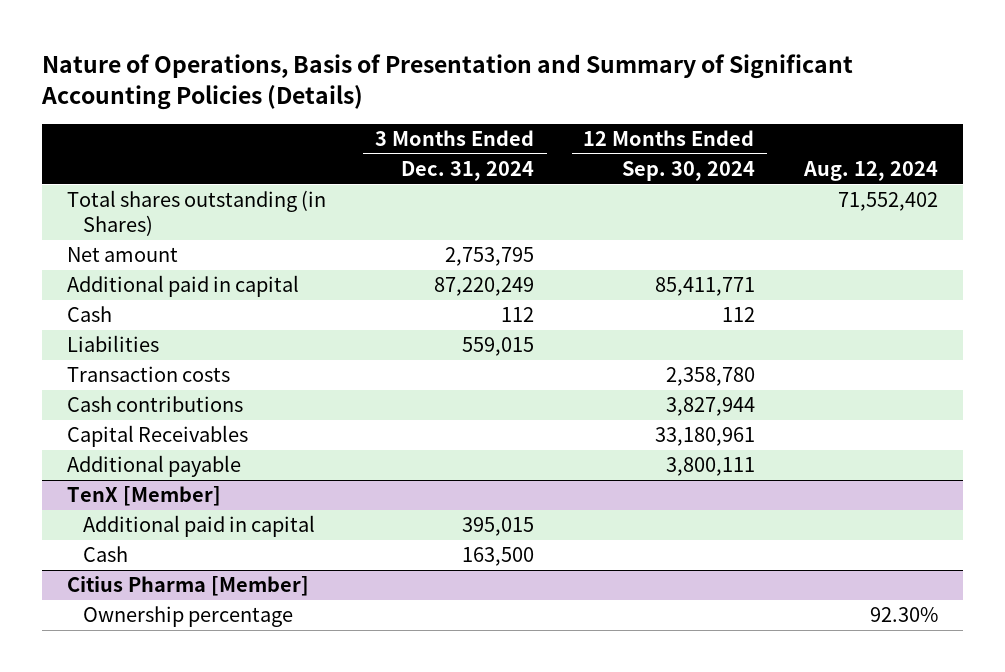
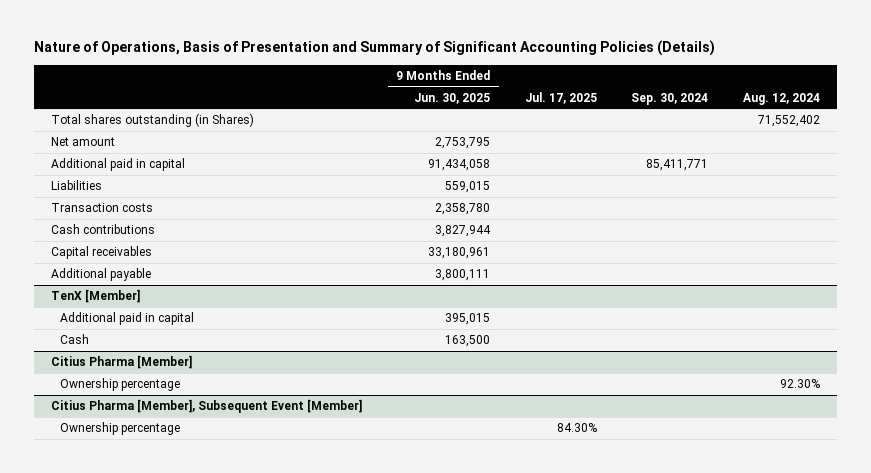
- | 3 Months Ended Dec. 31, 2024 | 12 Months Ended Sep. 30, 2024 | Aug. 12, 2024
+ | 9 Months Ended Jun. 30, 2025 | Jul. 17, 2025 | Sep. 30, 2024 | Aug. 12, 2024
- Cash | 112 | 112 |
- Capital Receivables | | 33,180,961 |
+ Capital receivables | 33,180,961 | | |
+ Citius Pharma [Member], Subsequent Event [Member]
+ Ownership percentage | | 84.30% | |

